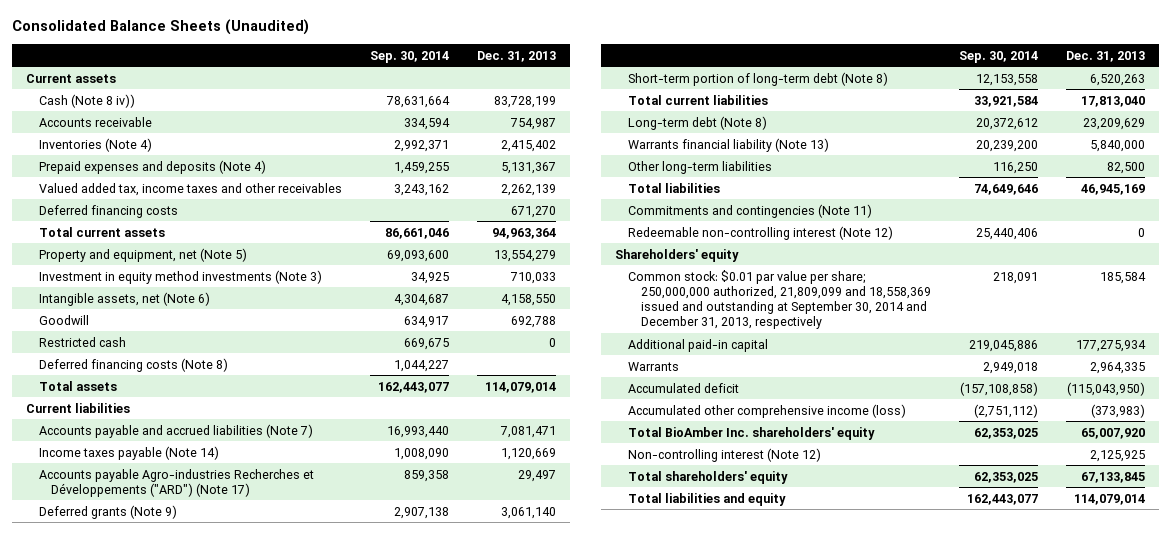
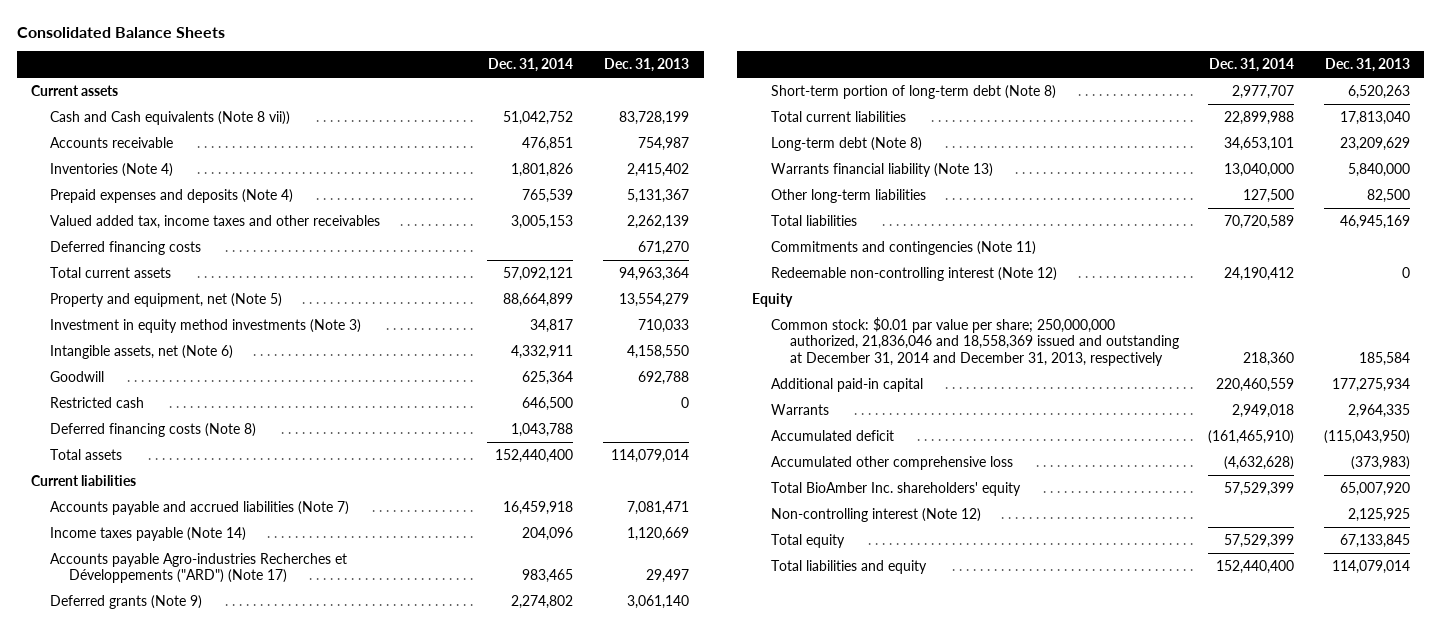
- Consolidated Balance Sheets (Unaudited)
+ Consolidated Balance Sheets
- | Sep. 30, 2014 | Dec. 31, 2013
+ | Dec. 31, 2014 | Dec. 31, 2013
- Cash (Note 8 iv)) | 78,631,664 | 83,728,199
+ Cash and Cash equivalents (Note 8 vii)) | 51,042,752 | 83,728,199
- Shareholders' equity
- Common stock: $0.01 par value per share; 250,000,000 authorized, 21,809,099 and 18,558,369 issued and outstanding at September 30, 2014 and December 31, 2013, respectively | 218,091 | 185,584
+ Equity
+ Common stock: $0.01 par value per share; 250,000,000 authorized, 21,836,046 and 18,558,369 issued and outstanding at December 31, 2014 and December 31, 2013, respectively | 218,360 | 185,584
- Accumulated other comprehensive income (loss) | (2,751,112) | (373,983)
+ Accumulated other comprehensive loss | (4,632,628) | (373,983)
- Total shareholders' equity | 62,353,025 | 67,133,845
+ Total equity | 57,529,399 | 67,133,845

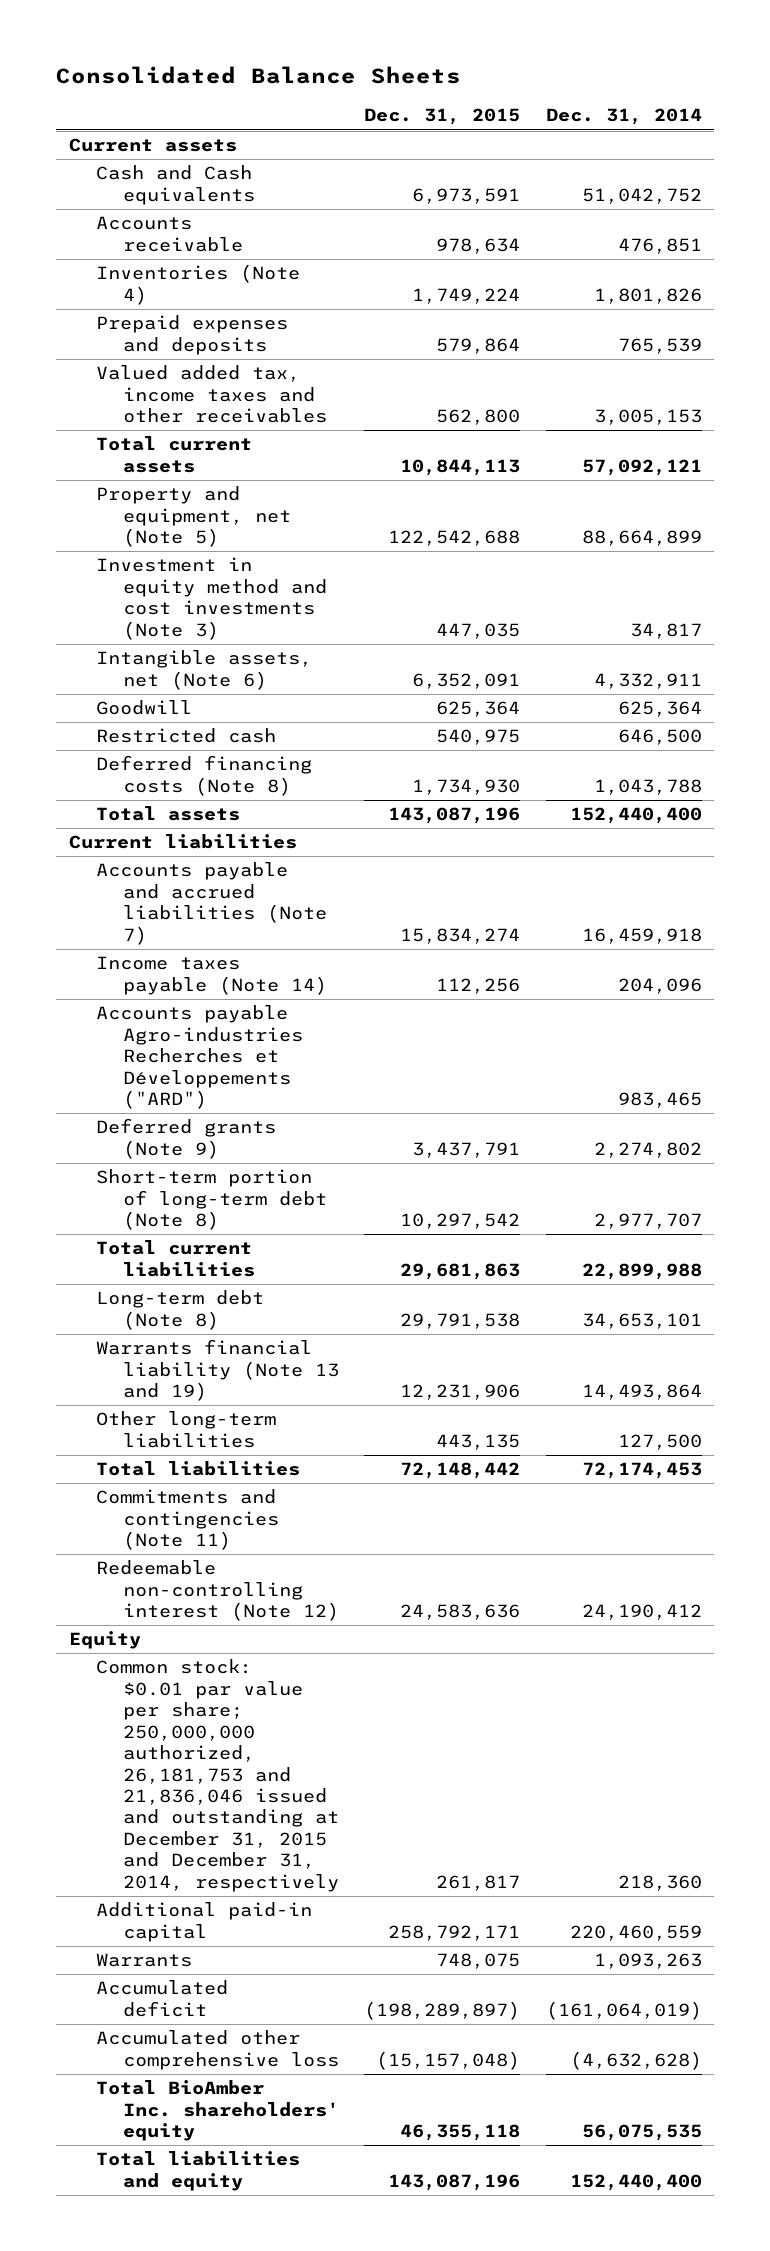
- | Dec. 31, 2014 | Dec. 31, 2013
+ | Dec. 31, 2015 | Dec. 31, 2014
- Cash and Cash equivalents (Note 8 vii)) | 51,042,752 | 83,728,199
+ Cash and Cash equivalents | 6,973,591 | 51,042,752
- Prepaid expenses and deposits (Note 4) | 765,539 | 5,131,367
+ Prepaid expenses and deposits | 579,864 | 765,539
- Deferred financing costs | | 671,270
- Investment in equity method investments (Note 3) | 34,817 | 710,033
+ Investment in equity method and cost investments (Note 3) | 447,035 | 34,817
- Accounts payable Agro-industries Recherches et Développements ("ARD") (Note 17) | 983,465 | 29,497
+ Accounts payable Agro-industries Recherches et Développements ("ARD") | | 983,465
- Warrants financial liability (Note 13) | 13,040,000 | 5,840,000
+ Warrants financial liability (Note 13 and 19) | 12,231,906 | 14,493,864
- Total liabilities | 70,720,589 | 46,945,169
+ Total liabilities | 72,148,442 | 72,174,453
- Common stock: $0.01 par value per share; 250,000,000 authorized, 21,836,046 and 18,558,369 issued and outstanding at December 31, 2014 and December 31, 2013, respectively | 218,360 | 185,584
+ Common stock: $0.01 par value per share; 250,000,000 authorized, 26,181,753 and 21,836,046 issued and outstanding at December 31, 2015 and December 31, 2014, respectively | 261,817 | 218,360
- Warrants | 2,949,018 | 2,964,335
- Accumulated deficit | (161,465,910) | (115,043,950)
+ Warrants | 748,075 | 1,093,263
+ Accumulated deficit | (198,289,897) | (161,064,019)
- Total BioAmber Inc. shareholders' equity | 57,529,399 | 65,007,920
- Non-controlling interest (Note 12) | | 2,125,925
- Total equity | 57,529,399 | 67,133,845
+ Total BioAmber Inc. shareholders' equity | 46,355,118 | 56,075,535

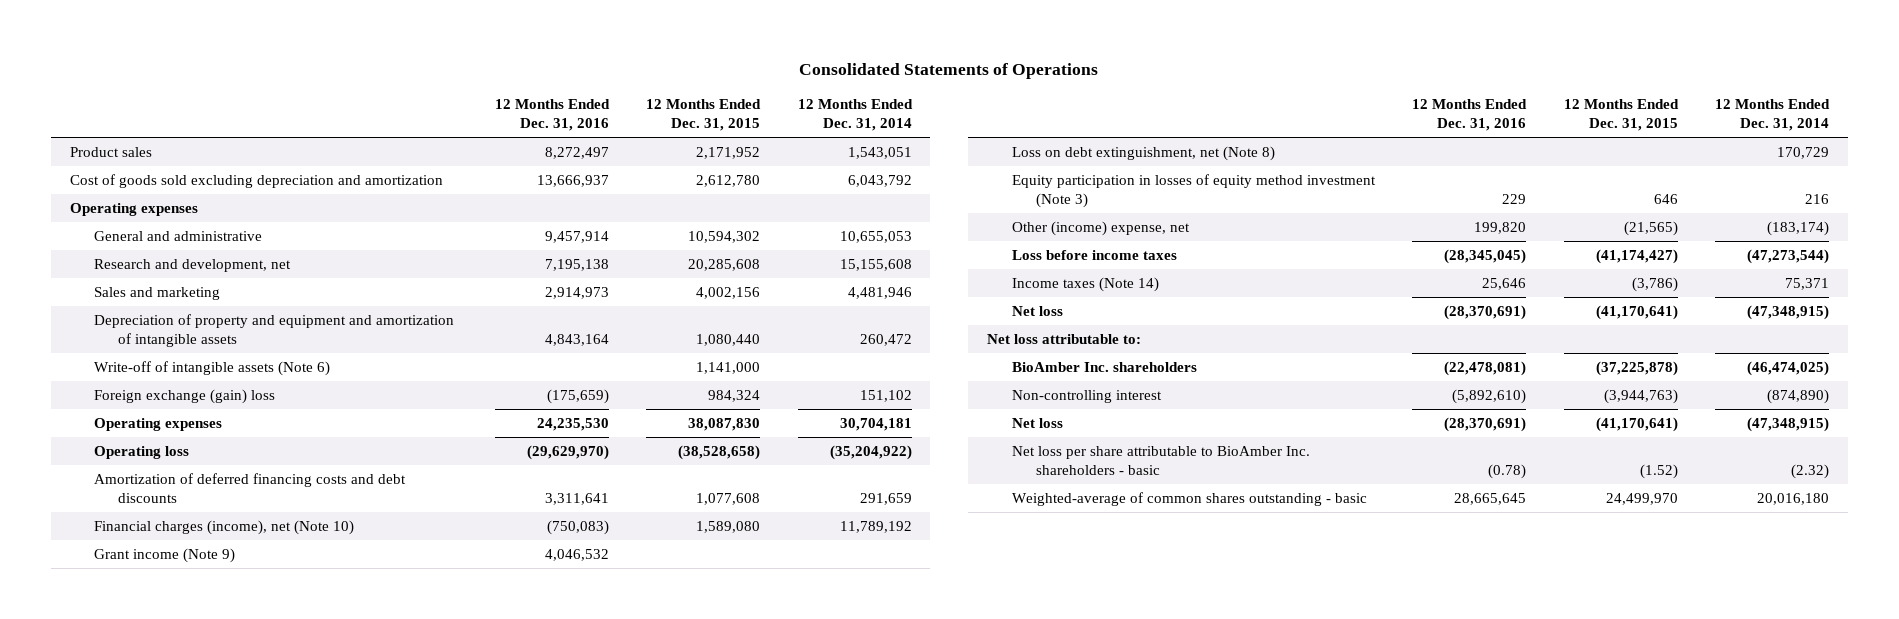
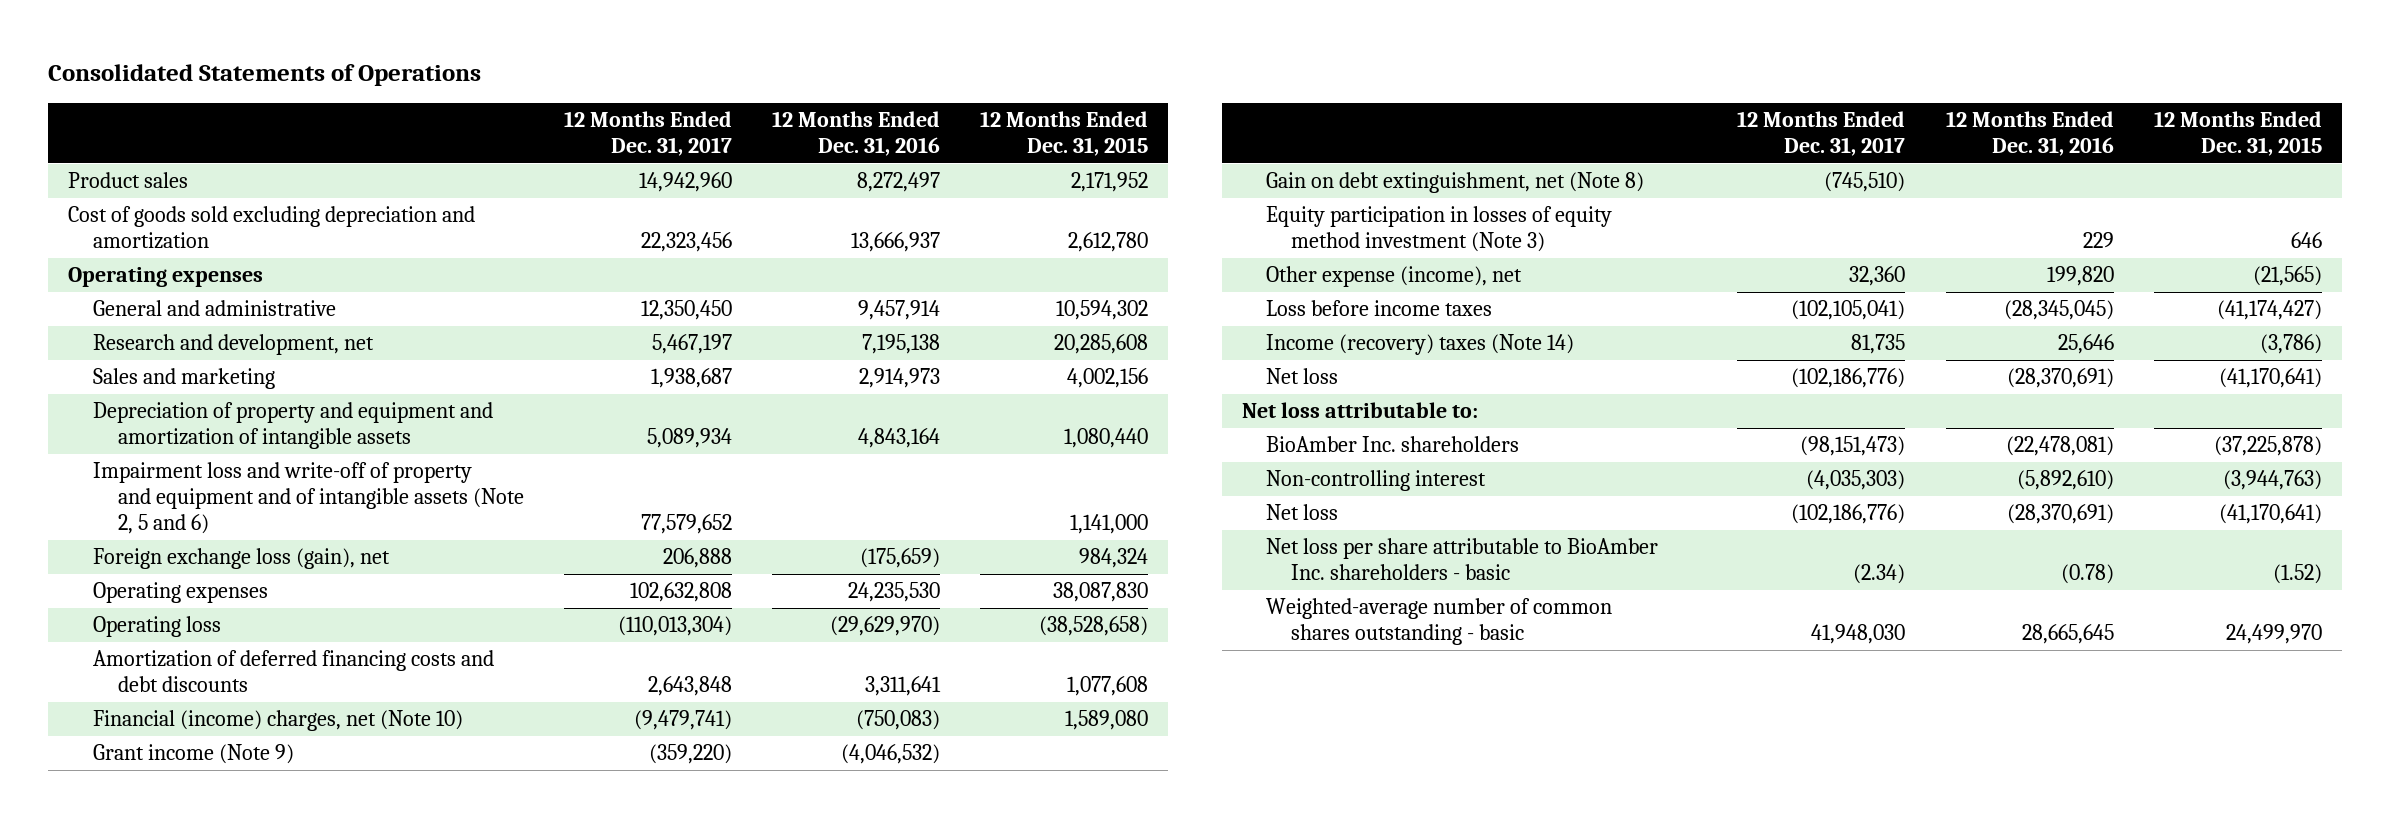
- | 12 Months Ended Dec. 31, 2016 | 12 Months Ended Dec. 31, 2015 | 12 Months Ended Dec. 31, 2014
+ | 12 Months Ended Dec. 31, 2017 | 12 Months Ended Dec. 31, 2016 | 12 Months Ended Dec. 31, 2015
- Write-off of intangible assets (Note 6) | | 1,141,000 |
- Foreign exchange (gain) loss | (175,659) | 984,324 | 151,102
+ Impairment loss and write-off of property and equipment and of intangible assets (Note 2, 5 and 6) | 77,579,652 | | 1,141,000
+ Foreign exchange loss (gain), net | 206,888 | (175,659) | 984,324
- Financial charges (income), net (Note 10) | (750,083) | 1,589,080 | 11,789,192
- Grant income (Note 9) | 4,046,532 | |
- Loss on debt extinguishment, net (Note 8) | | | 170,729
+ Financial (income) charges, net (Note 10) | (9,479,741) | (750,083) | 1,589,080
+ Grant income (Note 9) | (359,220) | (4,046,532) |
+ Gain on debt extinguishment, net (Note 8) | (745,510) | |
- Other (income) expense, net | 199,820 | (21,565) | (183,174)
+ Other expense (income), net | 32,360 | 199,820 | (21,565)
- Income taxes (Note 14) | 25,646 | (3,786) | 75,371
+ Income (recovery) taxes (Note 14) | 81,735 | 25,646 | (3,786)
- Weighted-average of common shares outstanding - basic | 28,665,645 | 24,499,970 | 20,016,180
+ Weighted-average number of common shares outstanding - basic | 41,948,030 | 28,665,645 | 24,499,970

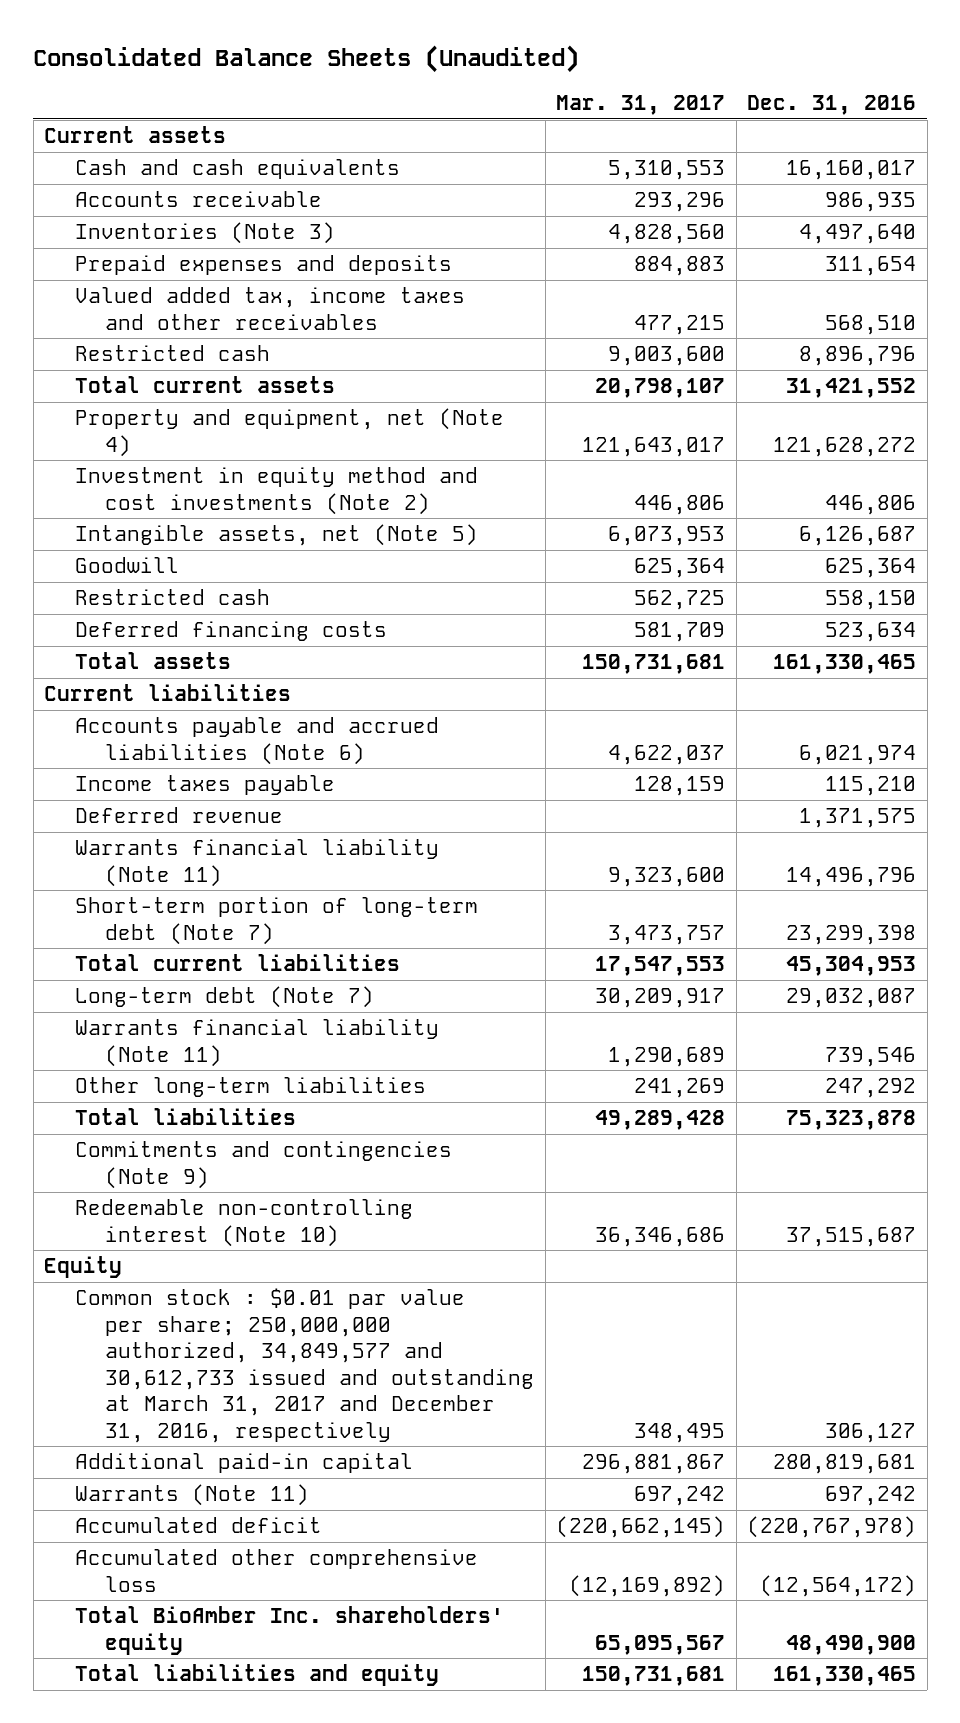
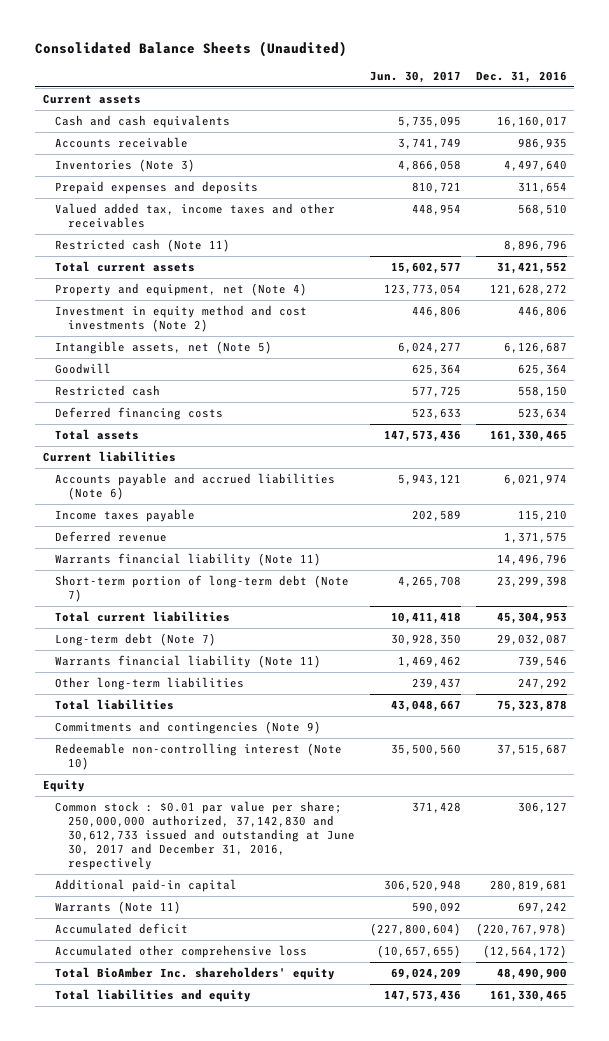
- | Mar. 31, 2017 | Dec. 31, 2016
+ | Jun. 30, 2017 | Dec. 31, 2016
- Restricted cash | 9,003,600 | 8,896,796
+ Restricted cash (Note 11) | | 8,896,796
- Common stock : $0.01 par value per share; 250,000,000 authorized, 34,849,577 and 30,612,733 issued and outstanding at March 31, 2017 and December 31, 2016, respectively | 348,495 | 306,127
+ Common stock : $0.01 par value per share; 250,000,000 authorized, 37,142,830 and 30,612,733 issued and outstanding at June 30, 2017 and December 31, 2016, respectively | 371,428 | 306,127

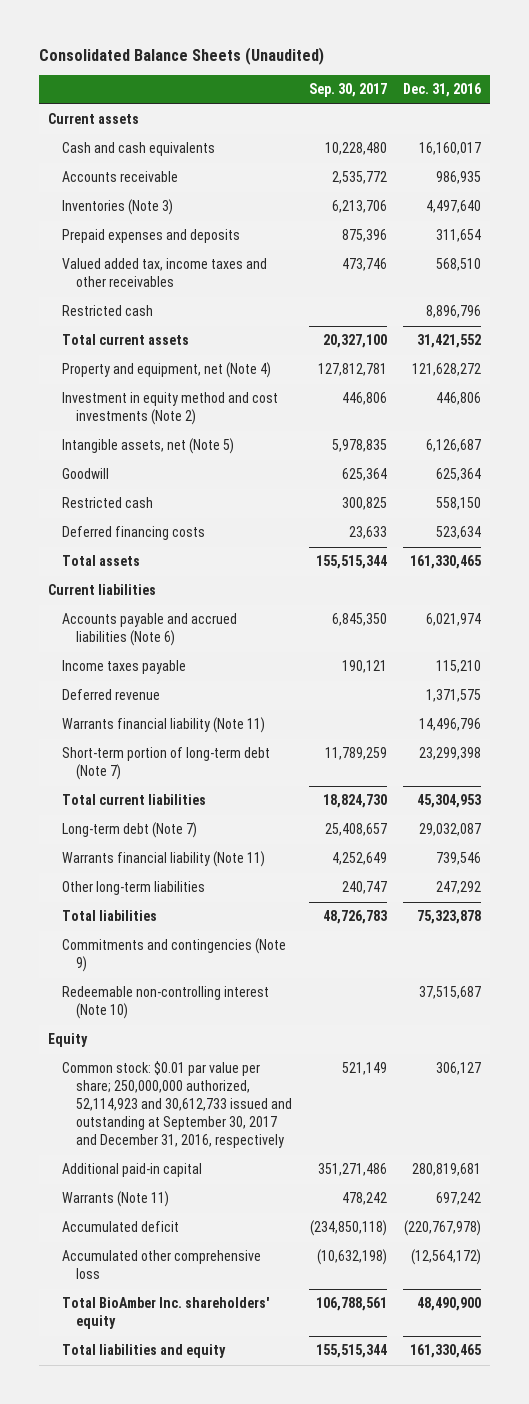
- | Jun. 30, 2017 | Dec. 31, 2016
+ | Sep. 30, 2017 | Dec. 31, 2016
- Restricted cash (Note 11) | | 8,896,796
+ Restricted cash | | 8,896,796
- Common stock : $0.01 par value per share; 250,000,000 authorized, 37,142,830 and 30,612,733 issued and outstanding at June 30, 2017 and December 31, 2016, respectively | 371,428 | 306,127
+ Common stock: $0.01 par value per share; 250,000,000 authorized, 52,114,923 and 30,612,733 issued and outstanding at September 30, 2017 and December 31, 2016, respectively | 521,149 | 306,127

